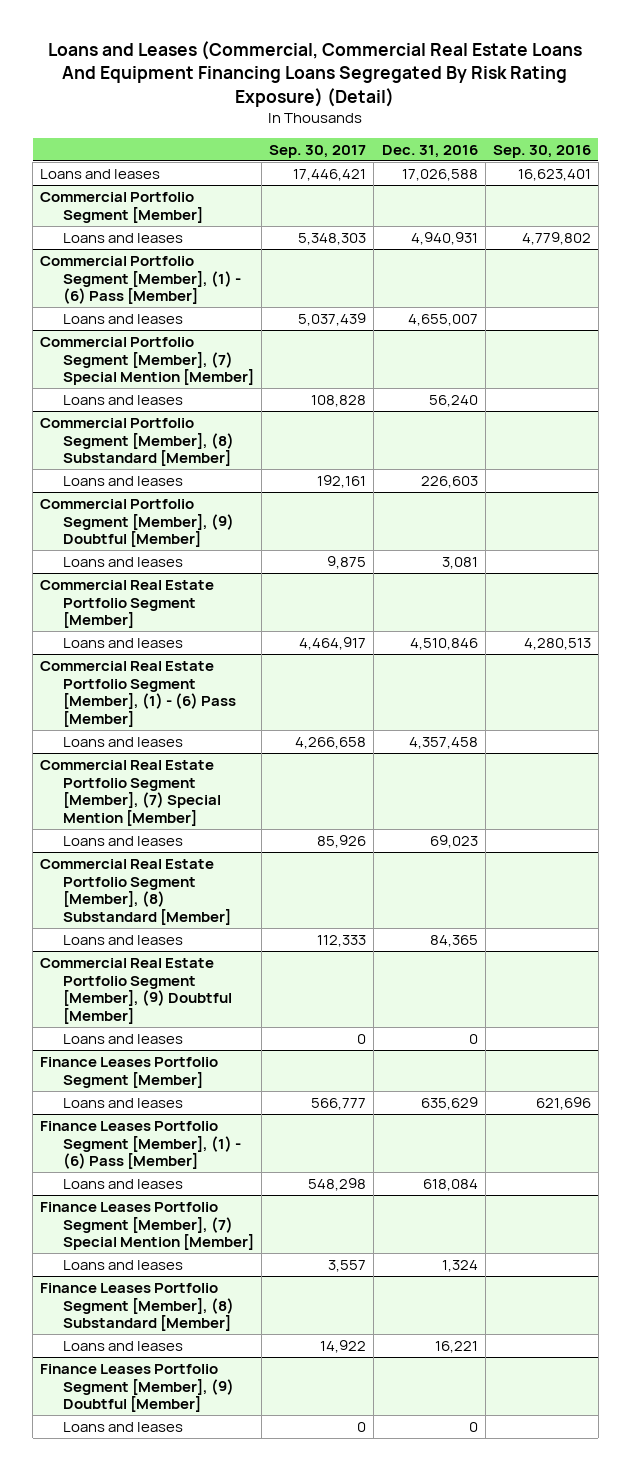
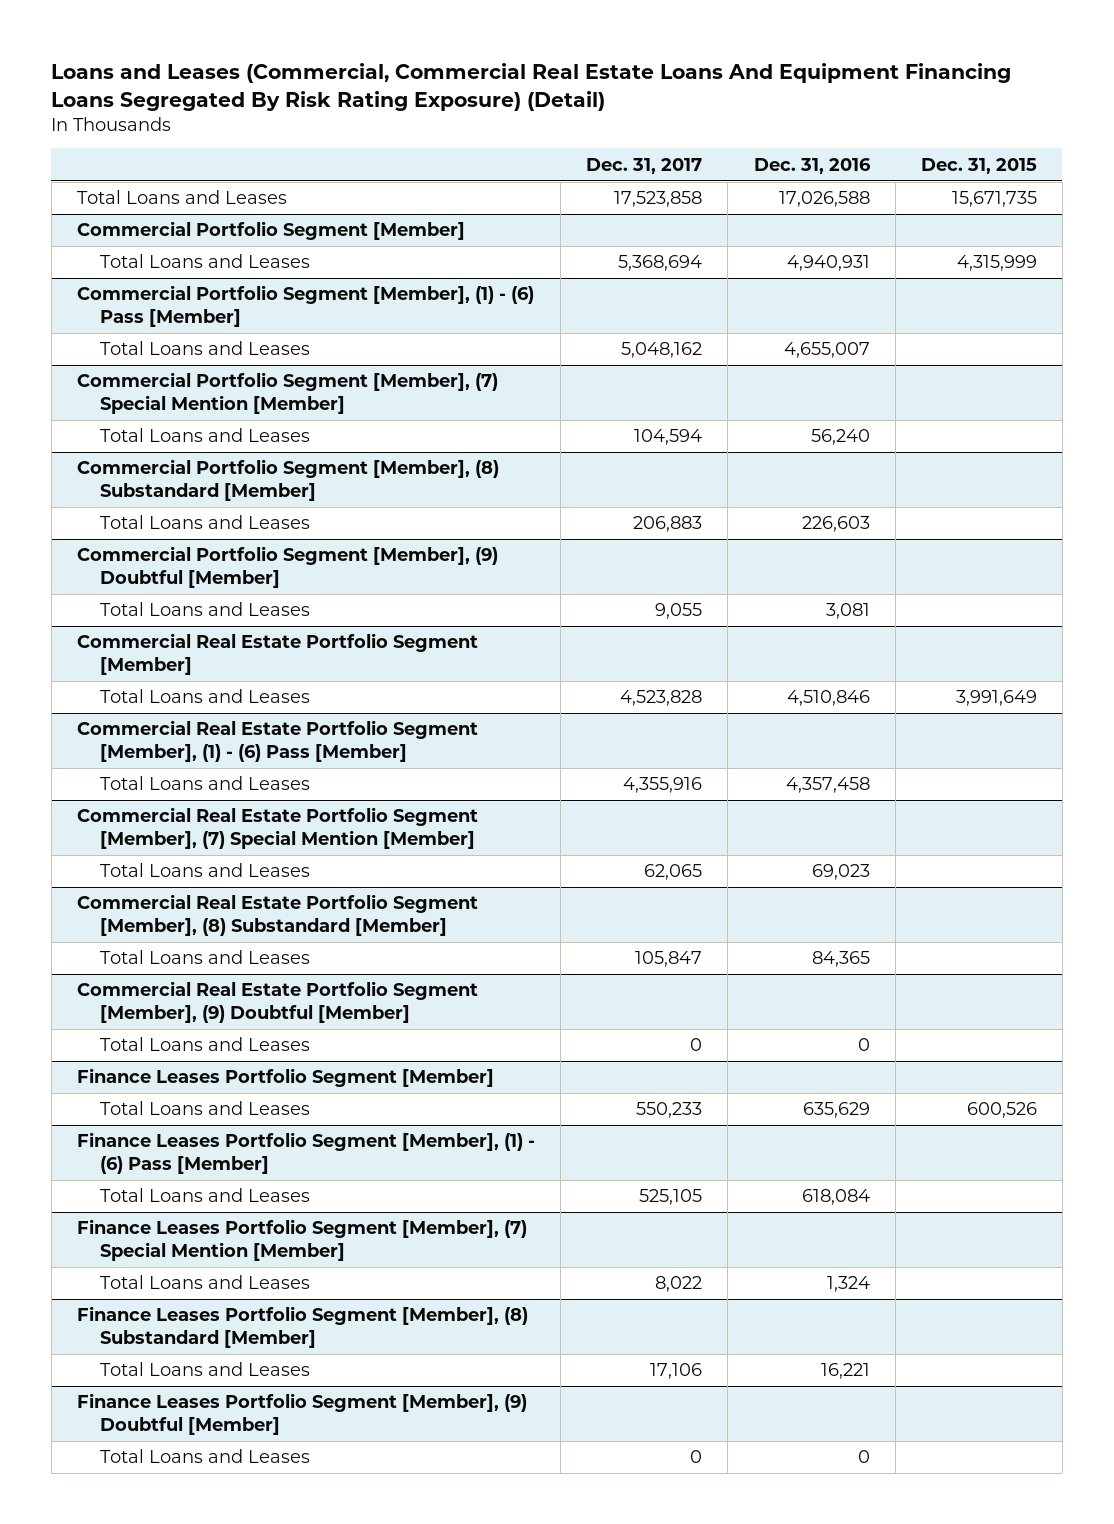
- | Sep. 30, 2017 | Dec. 31, 2016 | Sep. 30, 2016
+ | Dec. 31, 2017 | Dec. 31, 2016 | Dec. 31, 2015
- Loans and leases | 17,446,421 | 17,026,588 | 16,623,401
+ Total Loans and Leases | 17,523,858 | 17,026,588 | 15,671,735
@ Commercial Portfolio Segment [Member]
- Loans and leases | 5,348,303 | 4,940,931 | 4,779,802
+ Total Loans and Leases | 5,368,694 | 4,940,931 | 4,315,999
@ Commercial Portfolio Segment [Member], (1) - (6) Pass [Member]
- Loans and leases | 5,037,439 | 4,655,007 |
+ Total Loans and Leases | 5,048,162 | 4,655,007 |
@ Commercial Portfolio Segment [Member], (7) Special Mention [Member]
- Loans and leases | 108,828 | 56,240 |
+ Total Loans and Leases | 104,594 | 56,240 |
@ Commercial Portfolio Segment [Member], (8) Substandard [Member]
- Loans and leases | 192,161 | 226,603 |
+ Total Loans and Leases | 206,883 | 226,603 |
@ Commercial Portfolio Segment [Member], (9) Doubtful [Member]
- Loans and leases | 9,875 | 3,081 |
+ Total Loans and Leases | 9,055 | 3,081 |
@ Commercial Real Estate Portfolio Segment [Member]
- Loans and leases | 4,464,917 | 4,510,846 | 4,280,513
+ Total Loans and Leases | 4,523,828 | 4,510,846 | 3,991,649
@ Commercial Real Estate Portfolio Segment [Member], (1) - (6) Pass [Member]
- Loans and leases | 4,266,658 | 4,357,458 |
+ Total Loans and Leases | 4,355,916 | 4,357,458 |
@ Commercial Real Estate Portfolio Segment [Member], (7) Special Mention [Member]
- Loans and leases | 85,926 | 69,023 |
+ Total Loans and Leases | 62,065 | 69,023 |
@ Commercial Real Estate Portfolio Segment [Member], (8) Substandard [Member]
- Loans and leases | 112,333 | 84,365 |
+ Total Loans and Leases | 105,847 | 84,365 |
@ Commercial Real Estate Portfolio Segment [Member], (9) Doubtful [Member]
- Loans and leases | 0 | 0 |
+ Total Loans and Leases | 0 | 0 |
@ Finance Leases Portfolio Segment [Member]
- Loans and leases | 566,777 | 635,629 | 621,696
+ Total Loans and Leases | 550,233 | 635,629 | 600,526
@ Finance Leases Portfolio Segment [Member], (1) - (6) Pass [Member]
- Loans and leases | 548,298 | 618,084 |
+ Total Loans and Leases | 525,105 | 618,084 |
@ Finance Leases Portfolio Segment [Member], (7) Special Mention [Member]
- Loans and leases | 3,557 | 1,324 |
+ Total Loans and Leases | 8,022 | 1,324 |
@ Finance Leases Portfolio Segment [Member], (8) Substandard [Member]
- Loans and leases | 14,922 | 16,221 |
+ Total Loans and Leases | 17,106 | 16,221 |
@ Finance Leases Portfolio Segment [Member], (9) Doubtful [Member]
- Loans and leases | 0 | 0 |
+ Total Loans and Leases | 0 | 0 |

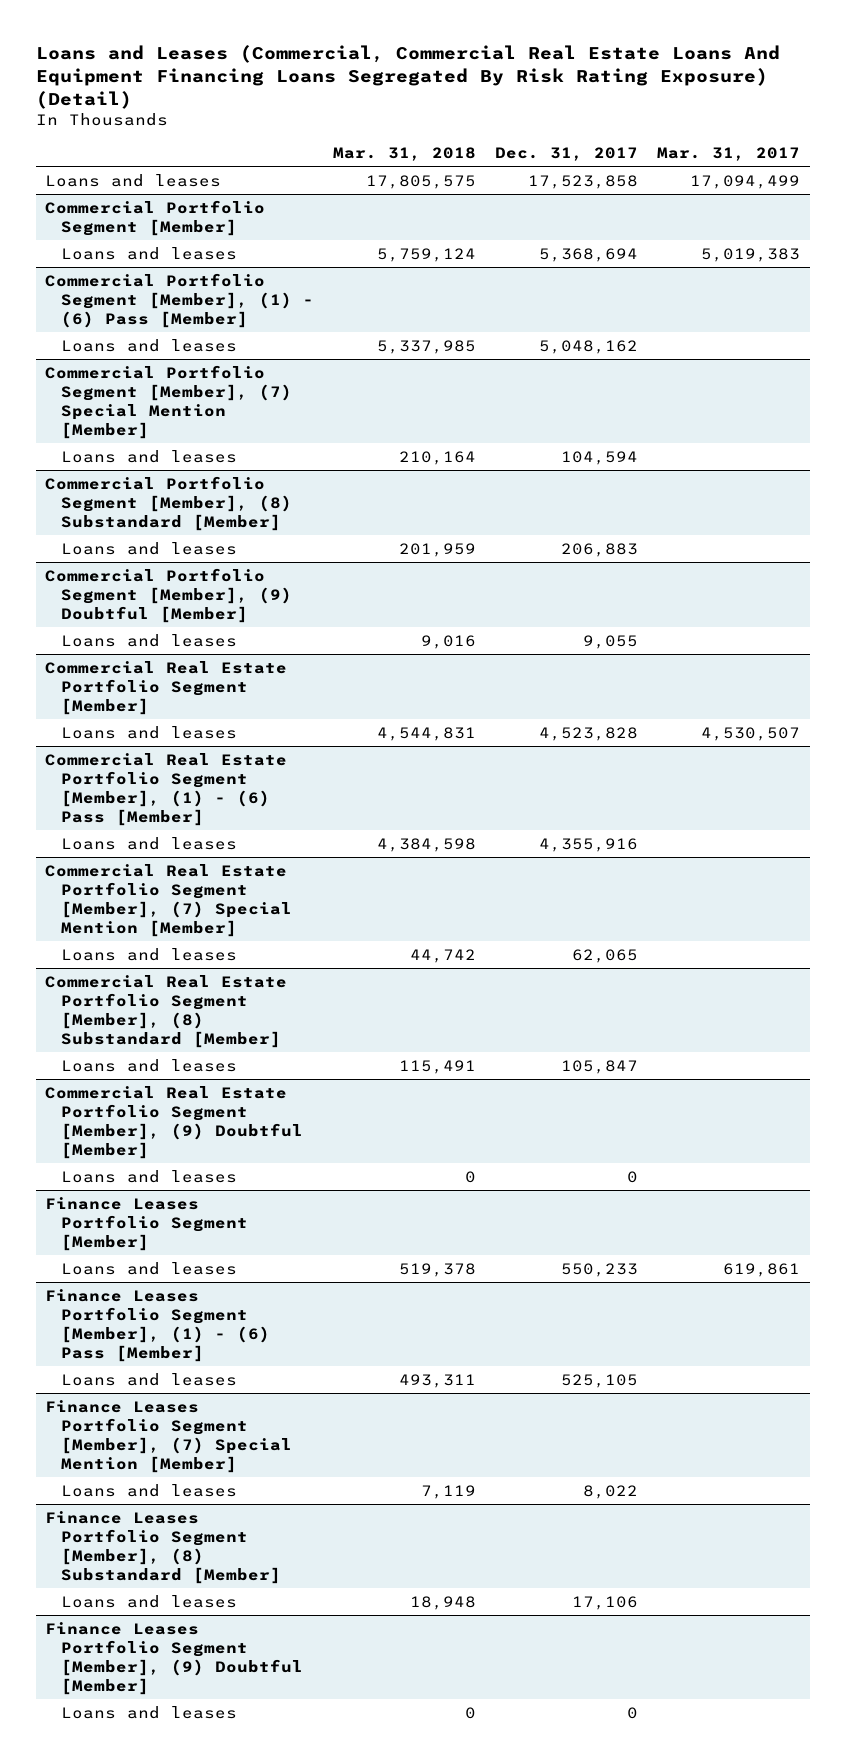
- | Dec. 31, 2017 | Dec. 31, 2016 | Dec. 31, 2015
+ | Mar. 31, 2018 | Dec. 31, 2017 | Mar. 31, 2017
- Total Loans and Leases | 17,523,858 | 17,026,588 | 15,671,735
+ Loans and leases | 17,805,575 | 17,523,858 | 17,094,499
@ Commercial Portfolio Segment [Member]
- Total Loans and Leases | 5,368,694 | 4,940,931 | 4,315,999
+ Loans and leases | 5,759,124 | 5,368,694 | 5,019,383
@ Commercial Portfolio Segment [Member], (1) - (6) Pass [Member]
- Total Loans and Leases | 5,048,162 | 4,655,007 |
+ Loans and leases | 5,337,985 | 5,048,162 |
@ Commercial Portfolio Segment [Member], (7) Special Mention [Member]
- Total Loans and Leases | 104,594 | 56,240 |
+ Loans and leases | 210,164 | 104,594 |
@ Commercial Portfolio Segment [Member], (8) Substandard [Member]
- Total Loans and Leases | 206,883 | 226,603 |
+ Loans and leases | 201,959 | 206,883 |
@ Commercial Portfolio Segment [Member], (9) Doubtful [Member]
- Total Loans and Leases | 9,055 | 3,081 |
+ Loans and leases | 9,016 | 9,055 |
@ Commercial Real Estate Portfolio Segment [Member]
- Total Loans and Leases | 4,523,828 | 4,510,846 | 3,991,649
+ Loans and leases | 4,544,831 | 4,523,828 | 4,530,507
@ Commercial Real Estate Portfolio Segment [Member], (1) - (6) Pass [Member]
- Total Loans and Leases | 4,355,916 | 4,357,458 |
+ Loans and leases | 4,384,598 | 4,355,916 |
@ Commercial Real Estate Portfolio Segment [Member], (7) Special Mention [Member]
- Total Loans and Leases | 62,065 | 69,023 |
+ Loans and leases | 44,742 | 62,065 |
@ Commercial Real Estate Portfolio Segment [Member], (8) Substandard [Member]
- Total Loans and Leases | 105,847 | 84,365 |
+ Loans and leases | 115,491 | 105,847 |
@ Commercial Real Estate Portfolio Segment [Member], (9) Doubtful [Member]
- Total Loans and Leases | 0 | 0 |
+ Loans and leases | 0 | 0 |
@ Finance Leases Portfolio Segment [Member]
- Total Loans and Leases | 550,233 | 635,629 | 600,526
+ Loans and leases | 519,378 | 550,233 | 619,861
@ Finance Leases Portfolio Segment [Member], (1) - (6) Pass [Member]
- Total Loans and Leases | 525,105 | 618,084 |
+ Loans and leases | 493,311 | 525,105 |
@ Finance Leases Portfolio Segment [Member], (7) Special Mention [Member]
- Total Loans and Leases | 8,022 | 1,324 |
+ Loans and leases | 7,119 | 8,022 |
@ Finance Leases Portfolio Segment [Member], (8) Substandard [Member]
- Total Loans and Leases | 17,106 | 16,221 |
+ Loans and leases | 18,948 | 17,106 |
@ Finance Leases Portfolio Segment [Member], (9) Doubtful [Member]
- Total Loans and Leases | 0 | 0 |
+ Loans and leases | 0 | 0 |

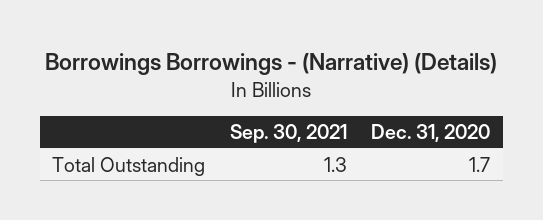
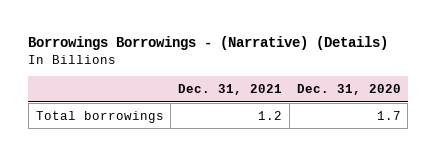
- | Sep. 30, 2021 | Dec. 31, 2020
+ | Dec. 31, 2021 | Dec. 31, 2020
- Total Outstanding | 1.3 | 1.7
+ Total borrowings | 1.2 | 1.7

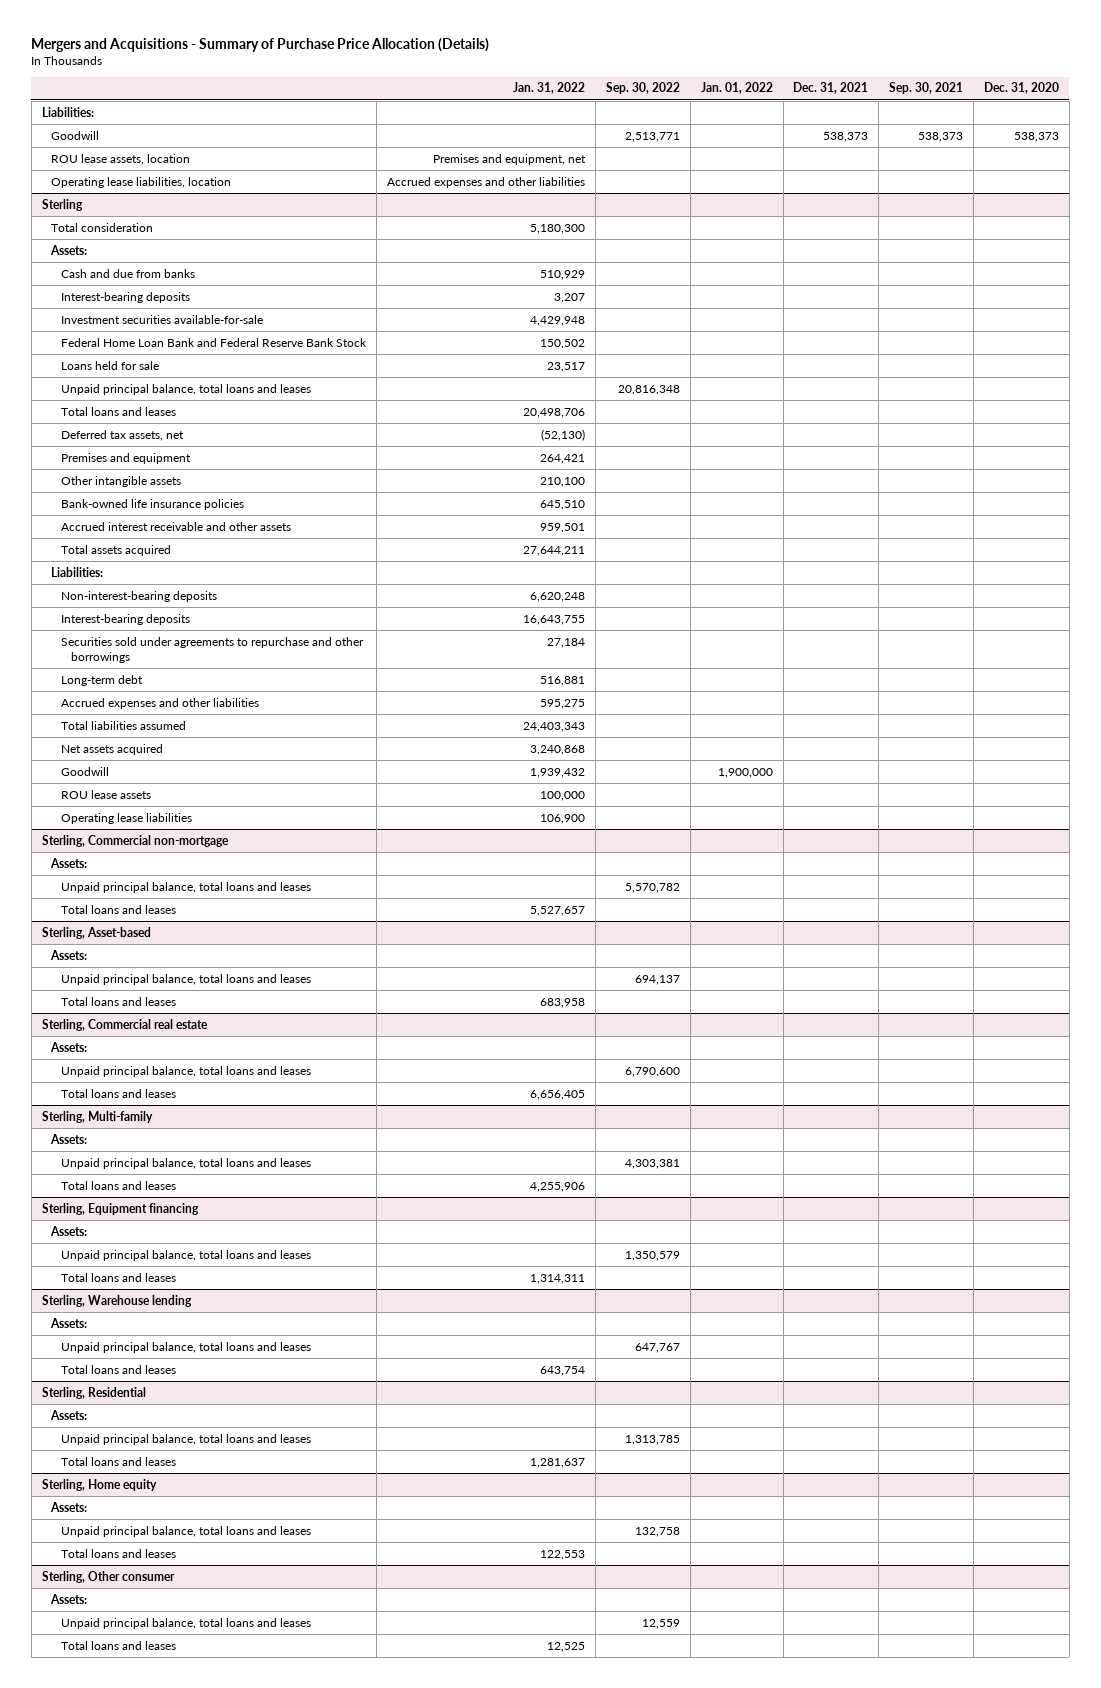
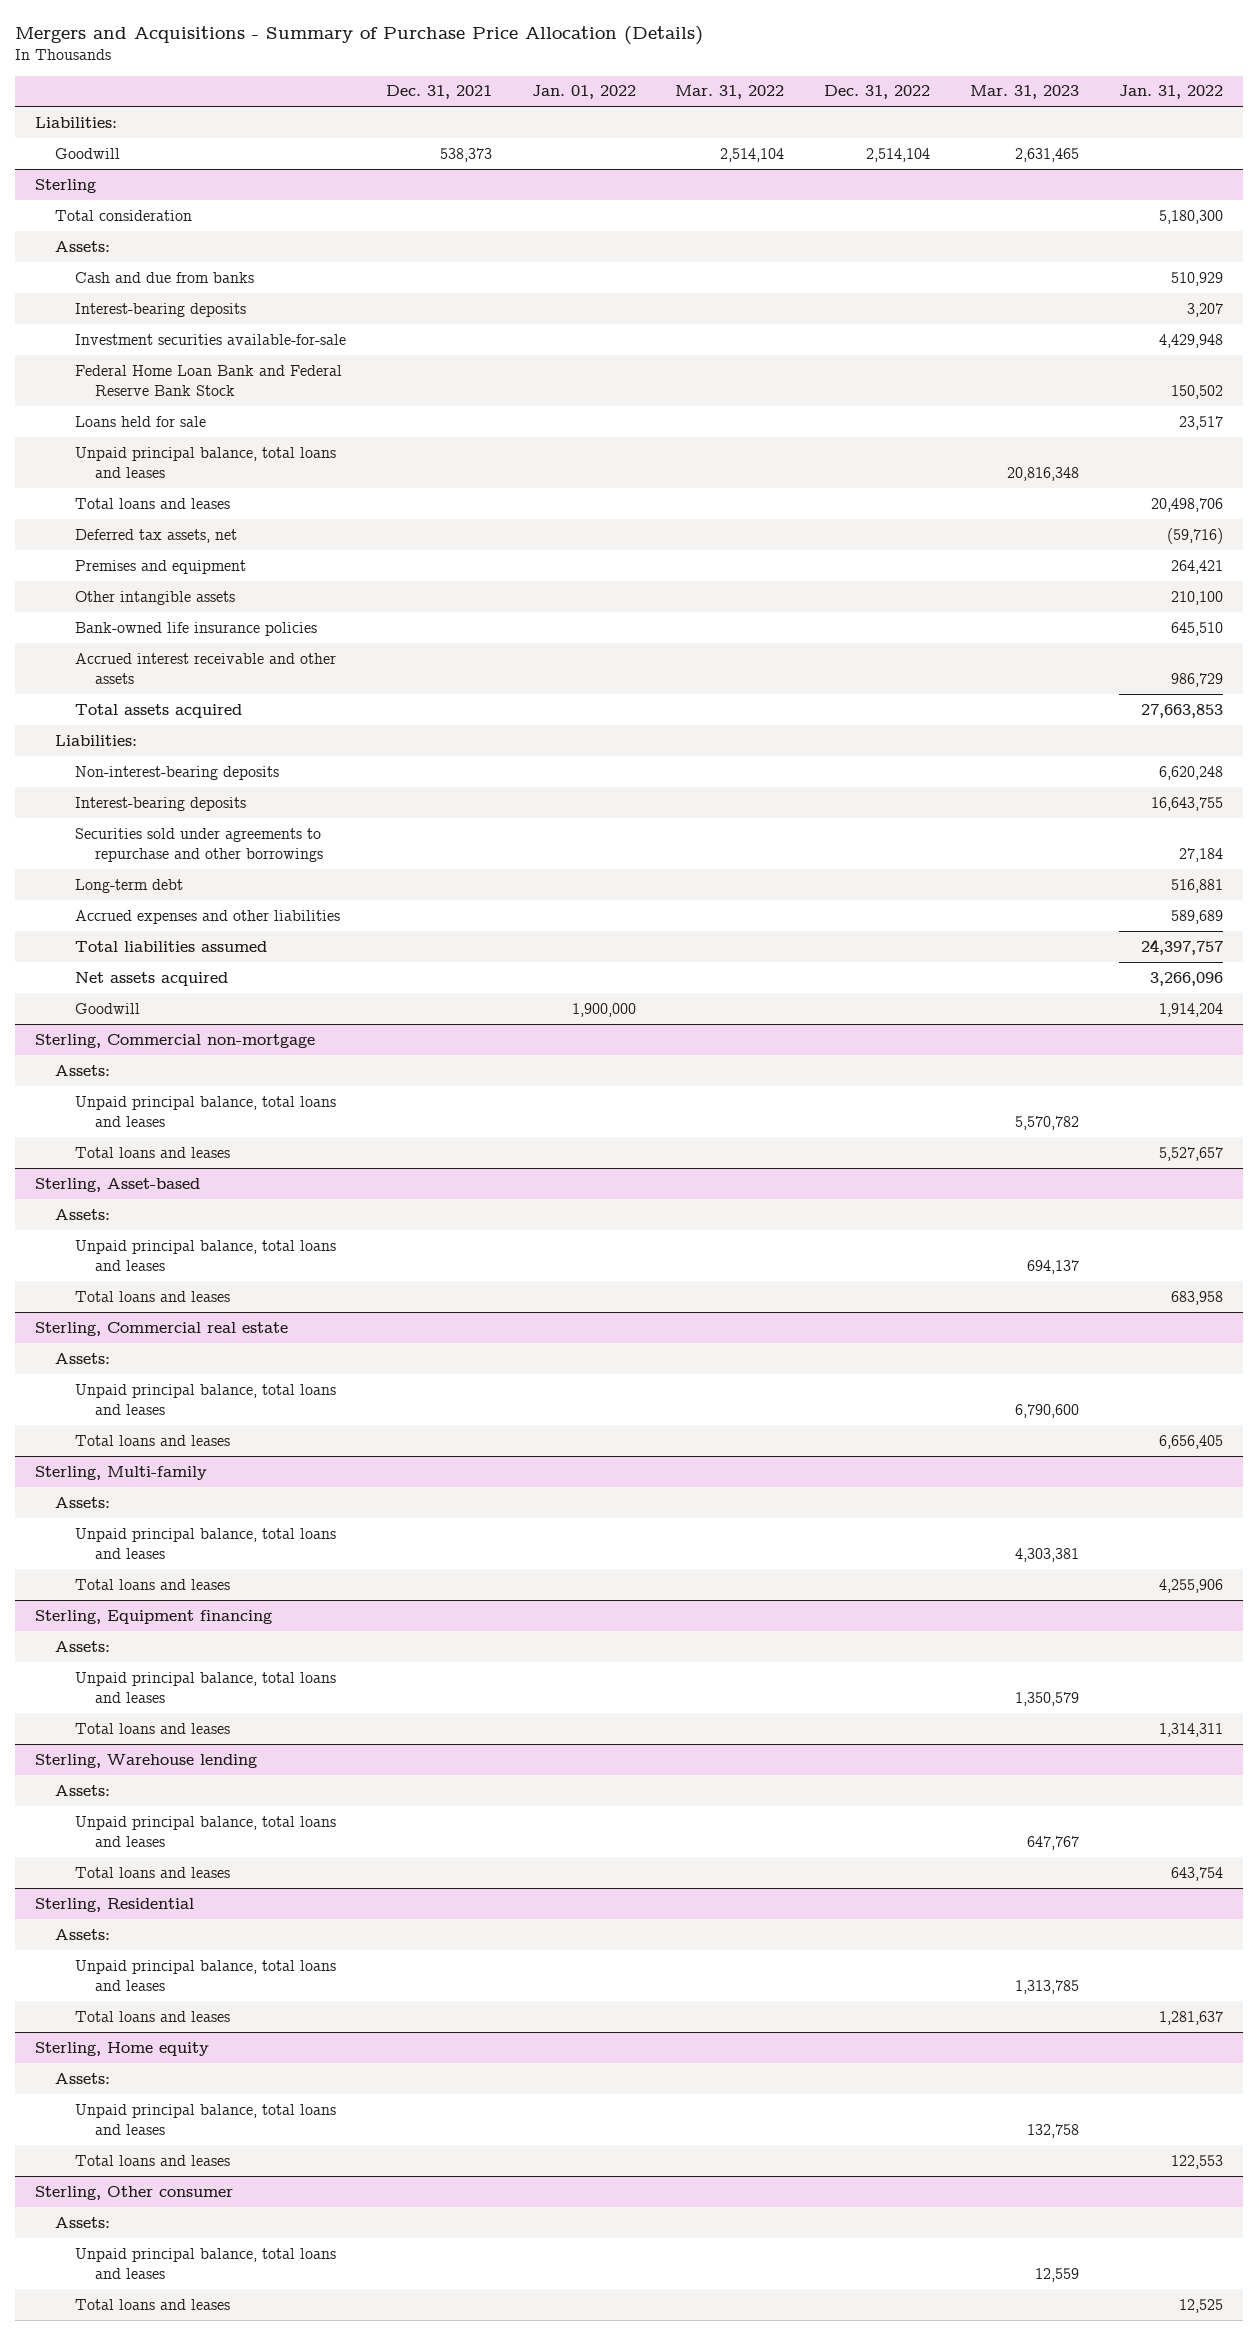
- | Jan. 31, 2022 | Sep. 30, 2022 | Jan. 01, 2022 | Dec. 31, 2021 | Sep. 30, 2021 | Dec. 31, 2020
+ | Dec. 31, 2021 | Jan. 01, 2022 | Mar. 31, 2022 | Dec. 31, 2022 | Mar. 31, 2023 | Jan. 31, 2022
- ROU lease assets, location | Premises and equipment, net | | | | |
- Operating lease liabilities, location | Accrued expenses and other liabilities | | | | |
@ Sterling
- Deferred tax assets, net | (52,130) | | | | |
+ Deferred tax assets, net | | | | | | (59,716)
- Accrued interest receivable and other assets | 959,501 | | | | |
- Total assets acquired | 27,644,211 | | | | |
+ Accrued interest receivable and other assets | | | | | | 986,729
+ Total assets acquired | | | | | | 27,663,853
- Accrued expenses and other liabilities | 595,275 | | | | |
- Total liabilities assumed | 24,403,343 | | | | |
- Net assets acquired | 3,240,868 | | | | |
- Goodwill | 1,939,432 | | 1,900,000 | | |
- ROU lease assets | 100,000 | | | | |
- Operating lease liabilities | 106,900 | | | | |
+ Accrued expenses and other liabilities | | | | | | 589,689
+ Total liabilities assumed | | | | | | 24,397,757
+ Net assets acquired | | | | | | 3,266,096
+ Goodwill | | 1,900,000 | | | | 1,914,204

